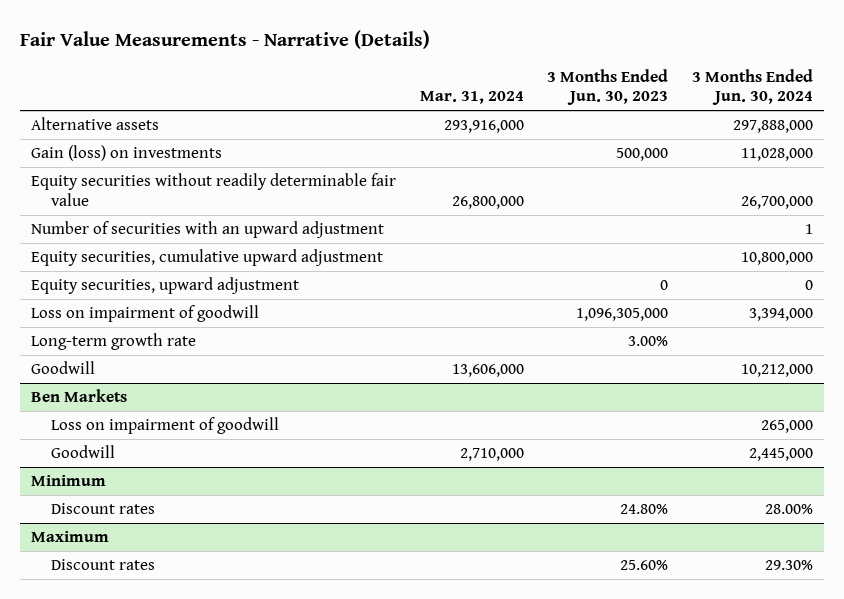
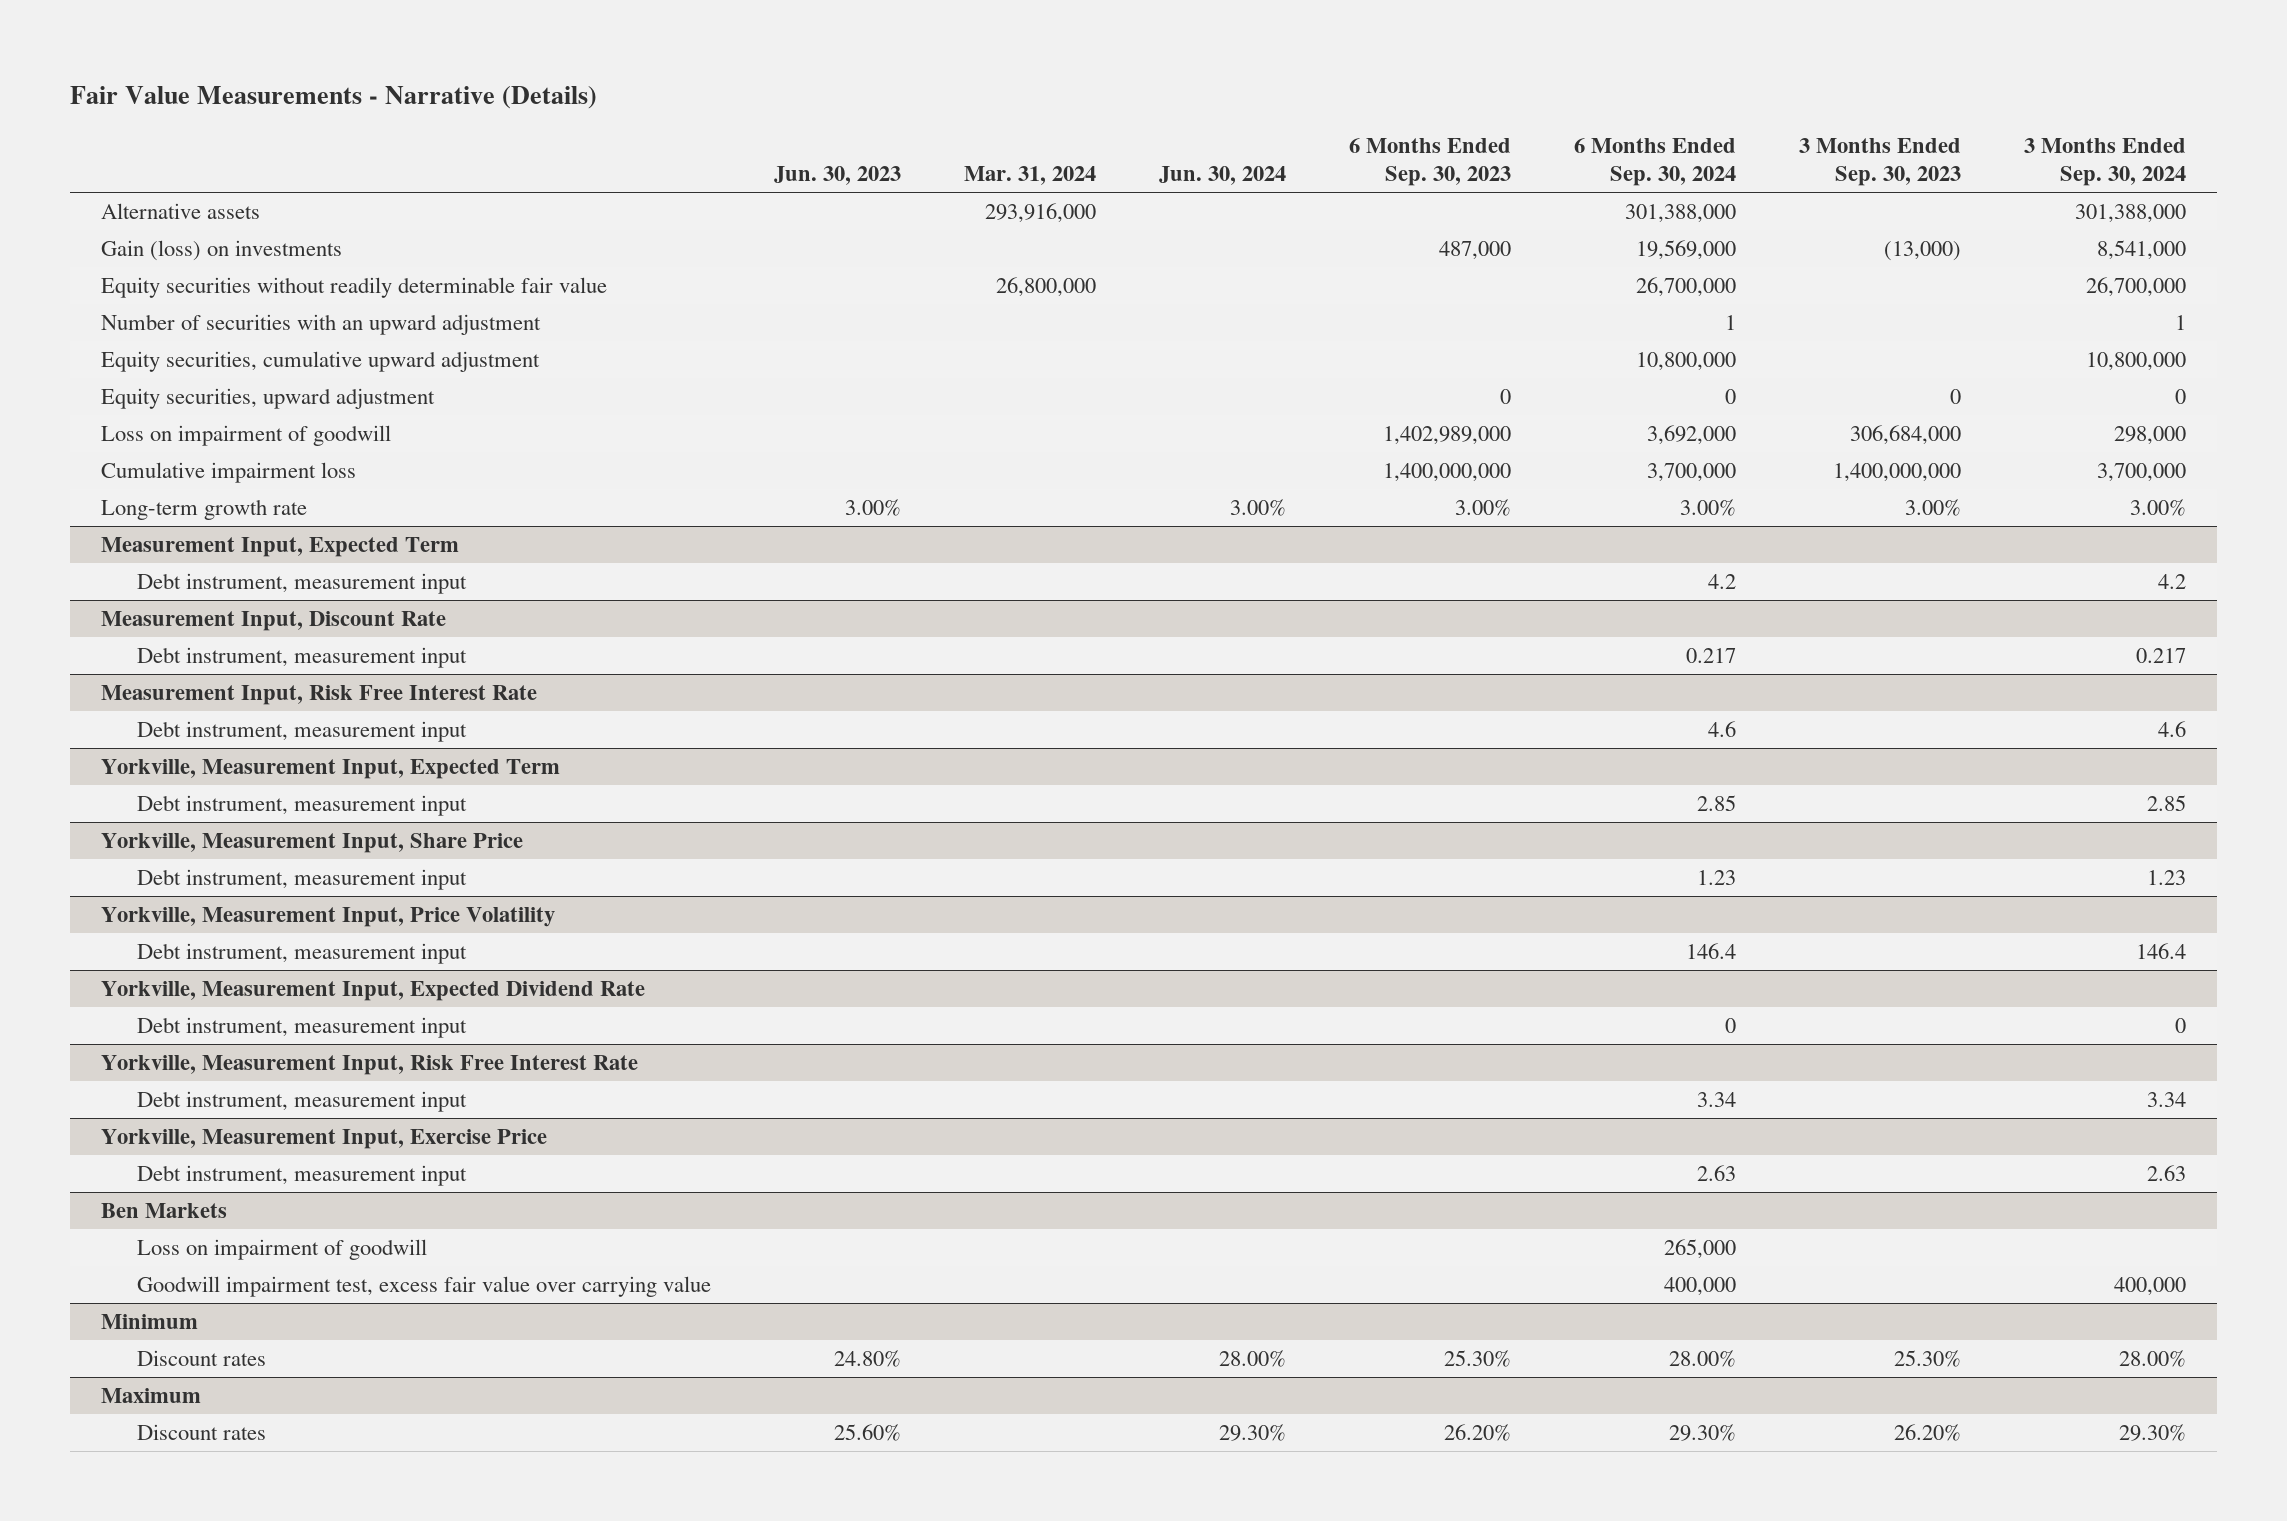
- | Mar. 31, 2024 | 3 Months Ended Jun. 30, 2023 | 3 Months Ended Jun. 30, 2024
+ | Jun. 30, 2023 | Mar. 31, 2024 | Jun. 30, 2024 | 6 Months Ended Sep. 30, 2023 | 6 Months Ended Sep. 30, 2024 | 3 Months Ended Sep. 30, 2023 | 3 Months Ended Sep. 30, 2024
+ Cumulative impairment loss | | | | 1,400,000,000 | 3,700,000 | 1,400,000,000 | 3,700,000
- Goodwill | 13,606,000 | | 10,212,000
+ Measurement Input, Expected Term
+ Debt instrument, measurement input | | | | | 4.2 | | 4.2
+ Measurement Input, Discount Rate
+ Debt instrument, measurement input | | | | | 0.217 | | 0.217
+ Measurement Input, Risk Free Interest Rate
+ Debt instrument, measurement input | | | | | 4.6 | | 4.6
+ Yorkville, Measurement Input, Expected Term
+ Debt instrument, measurement input | | | | | 2.85 | | 2.85
+ Yorkville, Measurement Input, Share Price
+ Debt instrument, measurement input | | | | | 1.23 | | 1.23
+ Yorkville, Measurement Input, Price Volatility
+ Debt instrument, measurement input | | | | | 146.4 | | 146.4
+ Yorkville, Measurement Input, Expected Dividend Rate
+ Debt instrument, measurement input | | | | | 0 | | 0
+ Yorkville, Measurement Input, Risk Free Interest Rate
+ Debt instrument, measurement input | | | | | 3.34 | | 3.34
+ Yorkville, Measurement Input, Exercise Price
+ Debt instrument, measurement input | | | | | 2.63 | | 2.63
@ Ben Markets
- Goodwill | 2,710,000 | | 2,445,000
+ Goodwill impairment test, excess fair value over carrying value | | | | | 400,000 | | 400,000

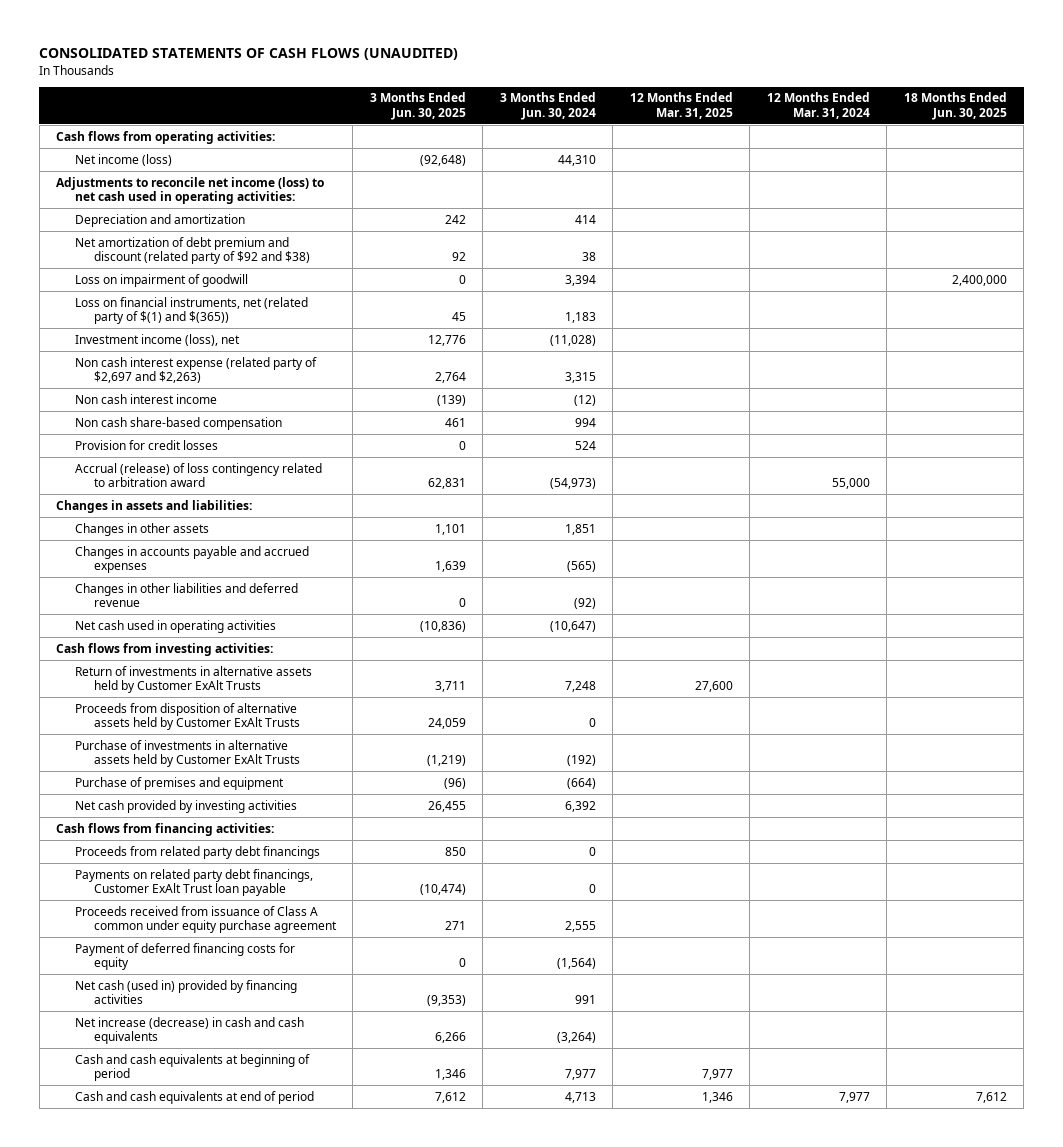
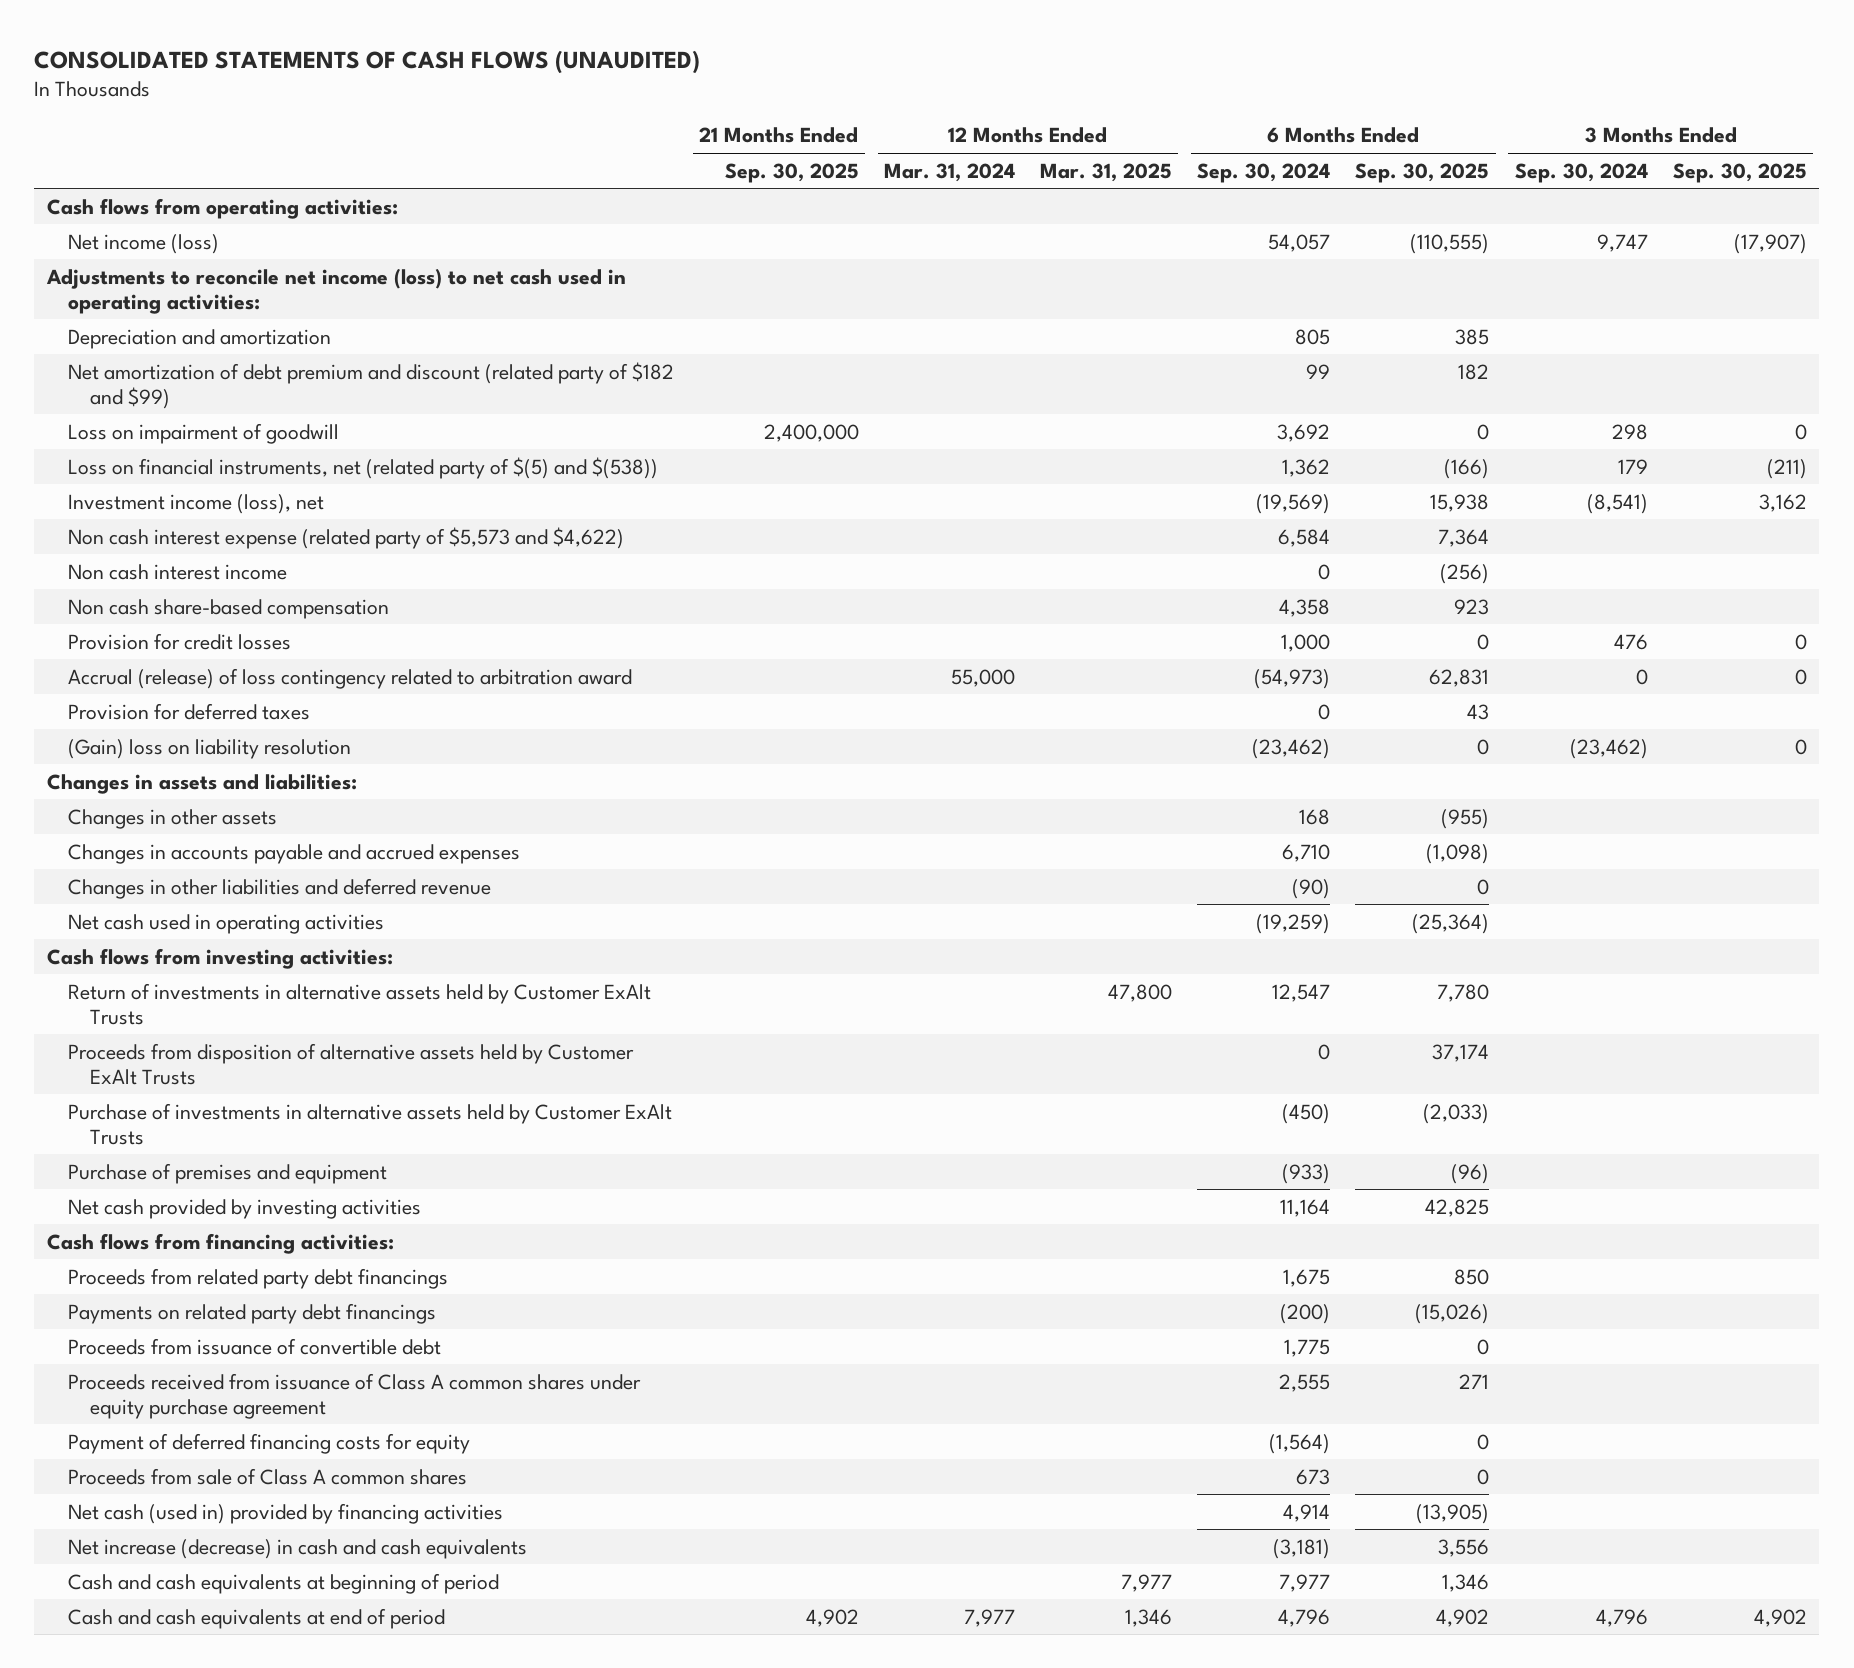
- | 3 Months Ended Jun. 30, 2025 | 3 Months Ended Jun. 30, 2024 | 12 Months Ended Mar. 31, 2025 | 12 Months Ended Mar. 31, 2024 | 18 Months Ended Jun. 30, 2025
+ | 21 Months Ended Sep. 30, 2025 | 12 Months Ended Mar. 31, 2024 | 12 Months Ended Mar. 31, 2025 | 6 Months Ended Sep. 30, 2024 | 6 Months Ended Sep. 30, 2025 | 3 Months Ended Sep. 30, 2024 | 3 Months Ended Sep. 30, 2025
- Net amortization of debt premium and discount (related party of $92 and $38) | 92 | 38 | | |
+ Net amortization of debt premium and discount (related party of $182 and $99) | | | | 99 | 182 | |
- Loss on financial instruments, net (related party of $(1) and $(365)) | 45 | 1,183 | | |
+ Loss on financial instruments, net (related party of $(5) and $(538)) | | | | 1,362 | (166) | 179 | (211)
- Non cash interest expense (related party of $2,697 and $2,263) | 2,764 | 3,315 | | |
+ Non cash interest expense (related party of $5,573 and $4,622) | | | | 6,584 | 7,364 | |
+ Provision for deferred taxes | | | | 0 | 43 | |
+ (Gain) loss on liability resolution | | | | (23,462) | 0 | (23,462) | 0
- Return of investments in alternative assets held by Customer ExAlt Trusts | 3,711 | 7,248 | 27,600 | |
+ Return of investments in alternative assets held by Customer ExAlt Trusts | | | 47,800 | 12,547 | 7,780 | |
- Payments on related party debt financings, Customer ExAlt Trust loan payable | (10,474) | 0 | | |
- Proceeds received from issuance of Class A common under equity purchase agreement | 271 | 2,555 | | |
+ Payments on related party debt financings | | | | (200) | (15,026) | |
+ Proceeds from issuance of convertible debt | | | | 1,775 | 0 | |
+ Proceeds received from issuance of Class A common shares under equity purchase agreement | | | | 2,555 | 271 | |
+ Proceeds from sale of Class A common shares | | | | 673 | 0 | |

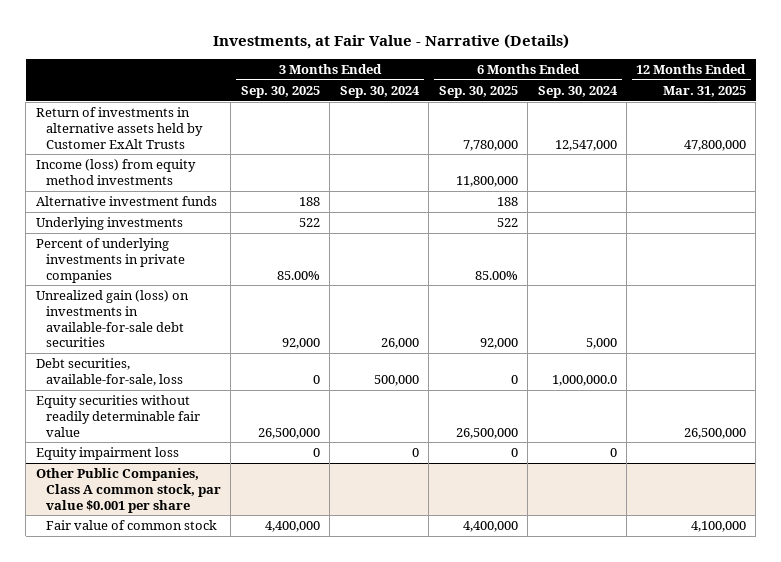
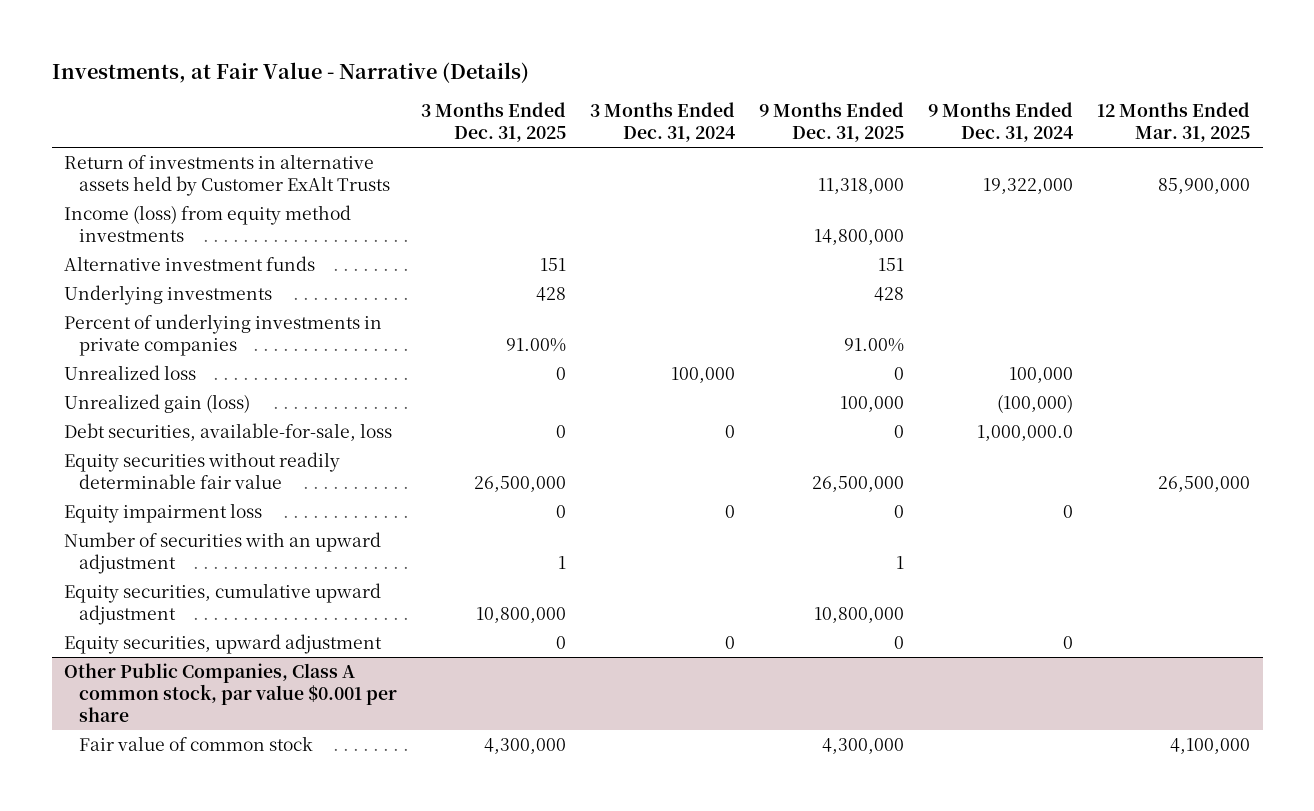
- | 3 Months Ended Sep. 30, 2025 | 3 Months Ended Sep. 30, 2024 | 6 Months Ended Sep. 30, 2025 | 6 Months Ended Sep. 30, 2024 | 12 Months Ended Mar. 31, 2025
+ | 3 Months Ended Dec. 31, 2025 | 3 Months Ended Dec. 31, 2024 | 9 Months Ended Dec. 31, 2025 | 9 Months Ended Dec. 31, 2024 | 12 Months Ended Mar. 31, 2025
- Return of investments in alternative assets held by Customer ExAlt Trusts | | | 7,780,000 | 12,547,000 | 47,800,000
+ Return of investments in alternative assets held by Customer ExAlt Trusts | | | 11,318,000 | 19,322,000 | 85,900,000
- Unrealized gain (loss) on investments in available-for-sale debt securities | 92,000 | 26,000 | 92,000 | 5,000 |
+ Unrealized loss | 0 | 100,000 | 0 | 100,000 |
+ Unrealized gain (loss) | | | 100,000 | (100,000) |
+ Number of securities with an upward adjustment | 1 | | 1 | |
+ Equity securities, cumulative upward adjustment | 10,800,000 | | 10,800,000 | |
+ Equity securities, upward adjustment | 0 | 0 | 0 | 0 |

